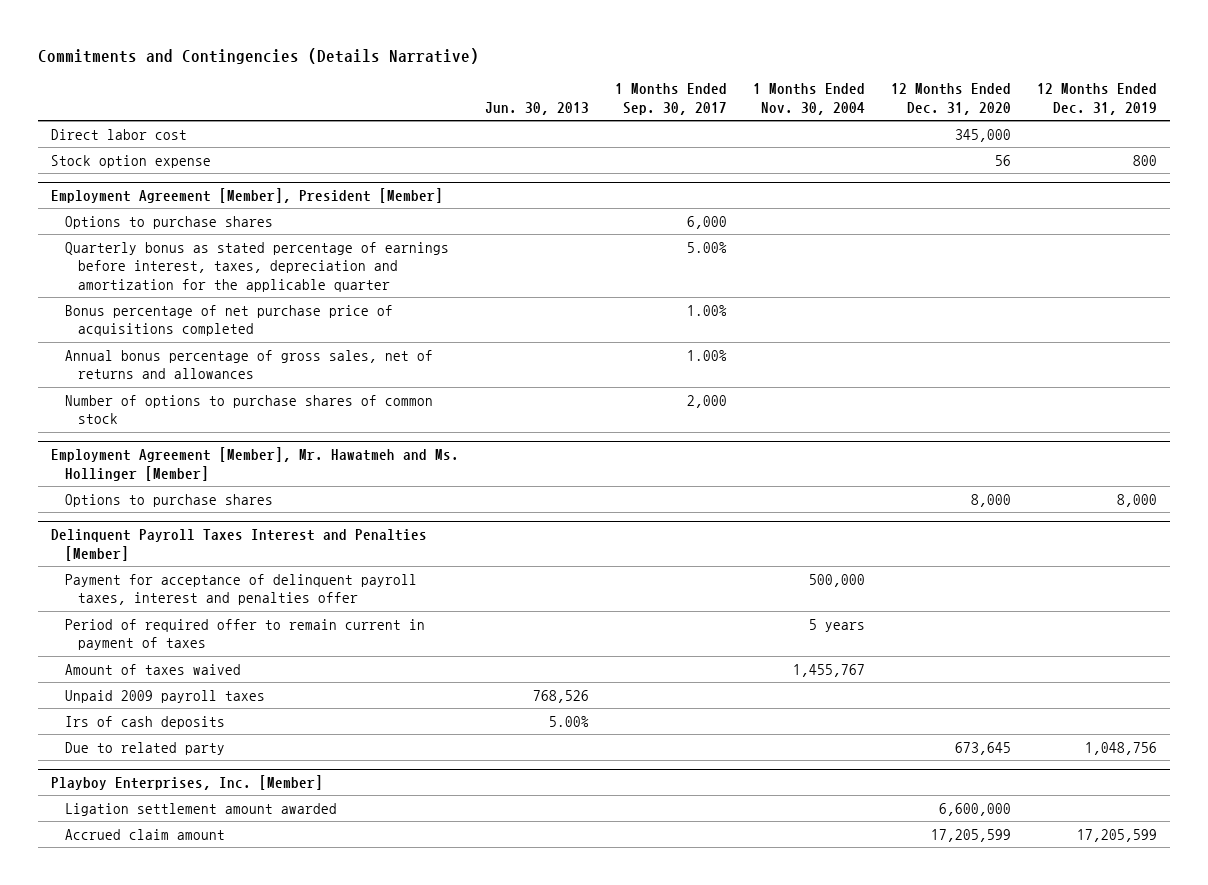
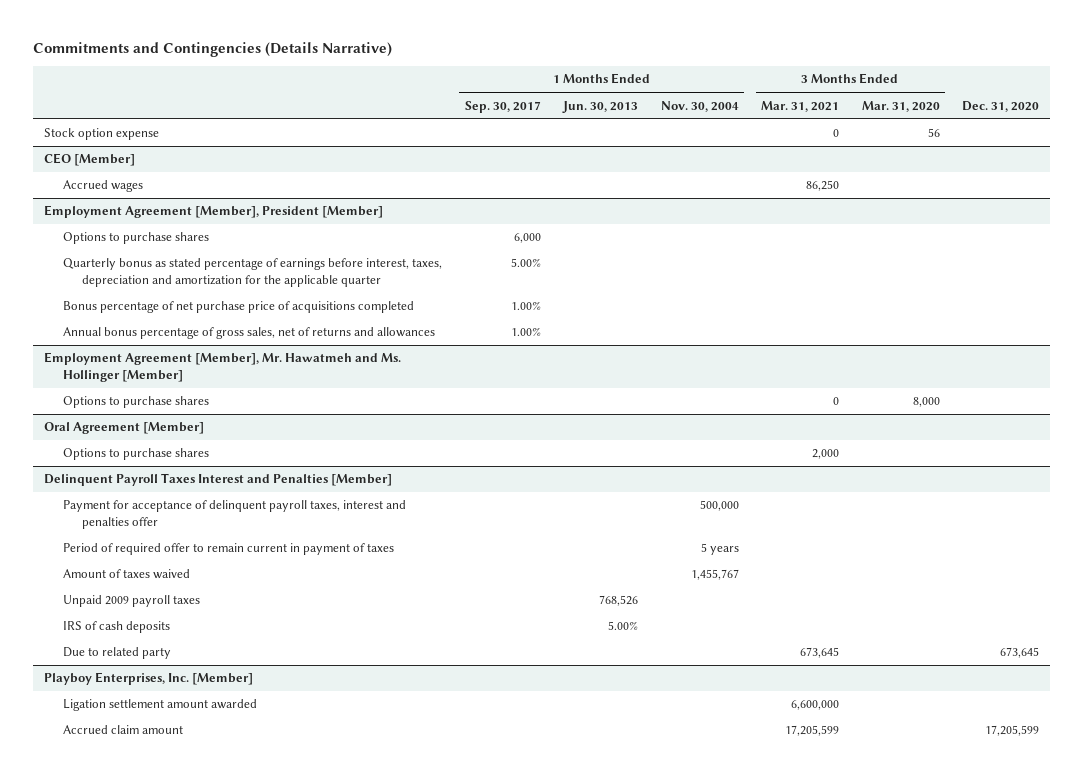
- | Jun. 30, 2013 | 1 Months Ended Sep. 30, 2017 | 1 Months Ended Nov. 30, 2004 | 12 Months Ended Dec. 31, 2020 | 12 Months Ended Dec. 31, 2019
+ | 1 Months Ended Sep. 30, 2017 | 1 Months Ended Jun. 30, 2013 | 1 Months Ended Nov. 30, 2004 | 3 Months Ended Mar. 31, 2021 | 3 Months Ended Mar. 31, 2020 | Dec. 31, 2020
- Direct labor cost | | | | 345,000 |
+ CEO [Member]
+ Accrued wages | | | | 86,250 | |
@ Employment Agreement [Member], President [Member]
- Number of options to purchase shares of common stock | | 2,000 | | |
+ Oral Agreement [Member]
+ Options to purchase shares | | | | 2,000 | |
@ Delinquent Payroll Taxes Interest and Penalties [Member]
- Irs of cash deposits | 5.00% | | | |
+ IRS of cash deposits | | 5.00% | | | |

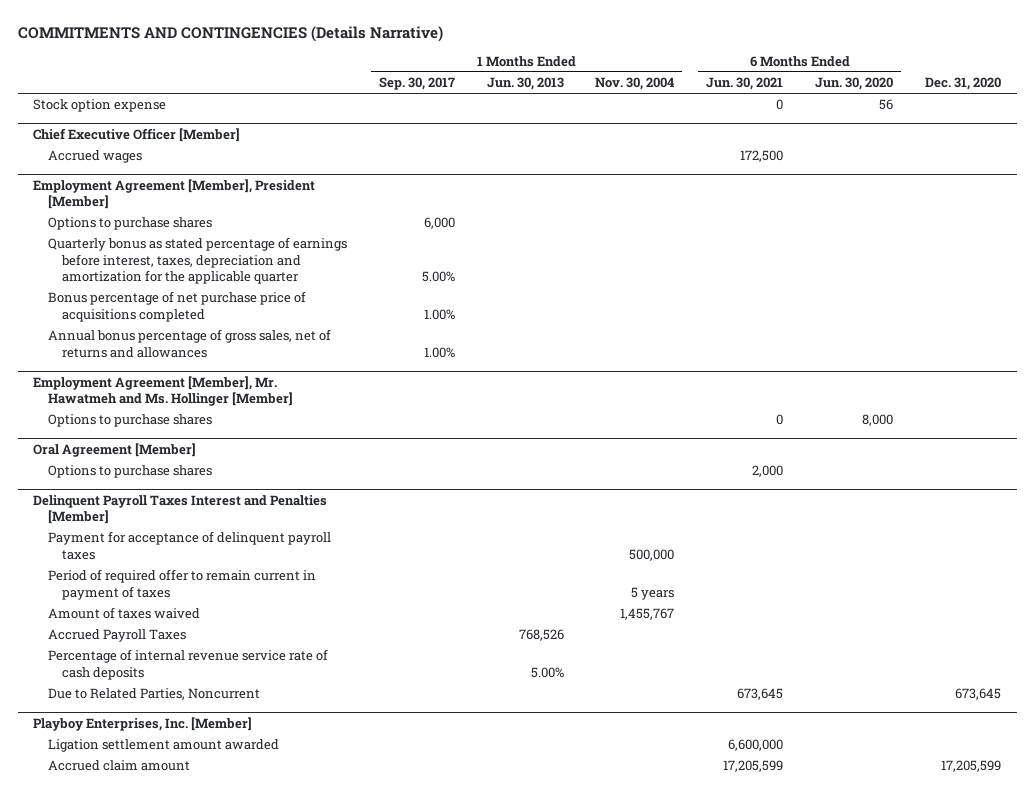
- Commitments and Contingencies (Details Narrative)
+ COMMITMENTS AND CONTINGENCIES (Details Narrative)
- | 1 Months Ended Sep. 30, 2017 | 1 Months Ended Jun. 30, 2013 | 1 Months Ended Nov. 30, 2004 | 3 Months Ended Mar. 31, 2021 | 3 Months Ended Mar. 31, 2020 | Dec. 31, 2020
+ | 1 Months Ended Sep. 30, 2017 | 1 Months Ended Jun. 30, 2013 | 1 Months Ended Nov. 30, 2004 | 6 Months Ended Jun. 30, 2021 | 6 Months Ended Jun. 30, 2020 | Dec. 31, 2020
- CEO [Member]
+ Chief Executive Officer [Member]
@ Delinquent Payroll Taxes Interest and Penalties [Member]
- Payment for acceptance of delinquent payroll taxes, interest and penalties offer | | | 500,000 | | |
+ Payment for acceptance of delinquent payroll taxes | | | 500,000 | | |
- Unpaid 2009 payroll taxes | | 768,526 | | | |
- IRS of cash deposits | | 5.00% | | | |
- Due to related party | | | | 673,645 | | 673,645
+ Accrued Payroll Taxes | | 768,526 | | | |
+ Percentage of internal revenue service rate of cash deposits | | 5.00% | | | |
+ Due to Related Parties, Noncurrent | | | | 673,645 | | 673,645

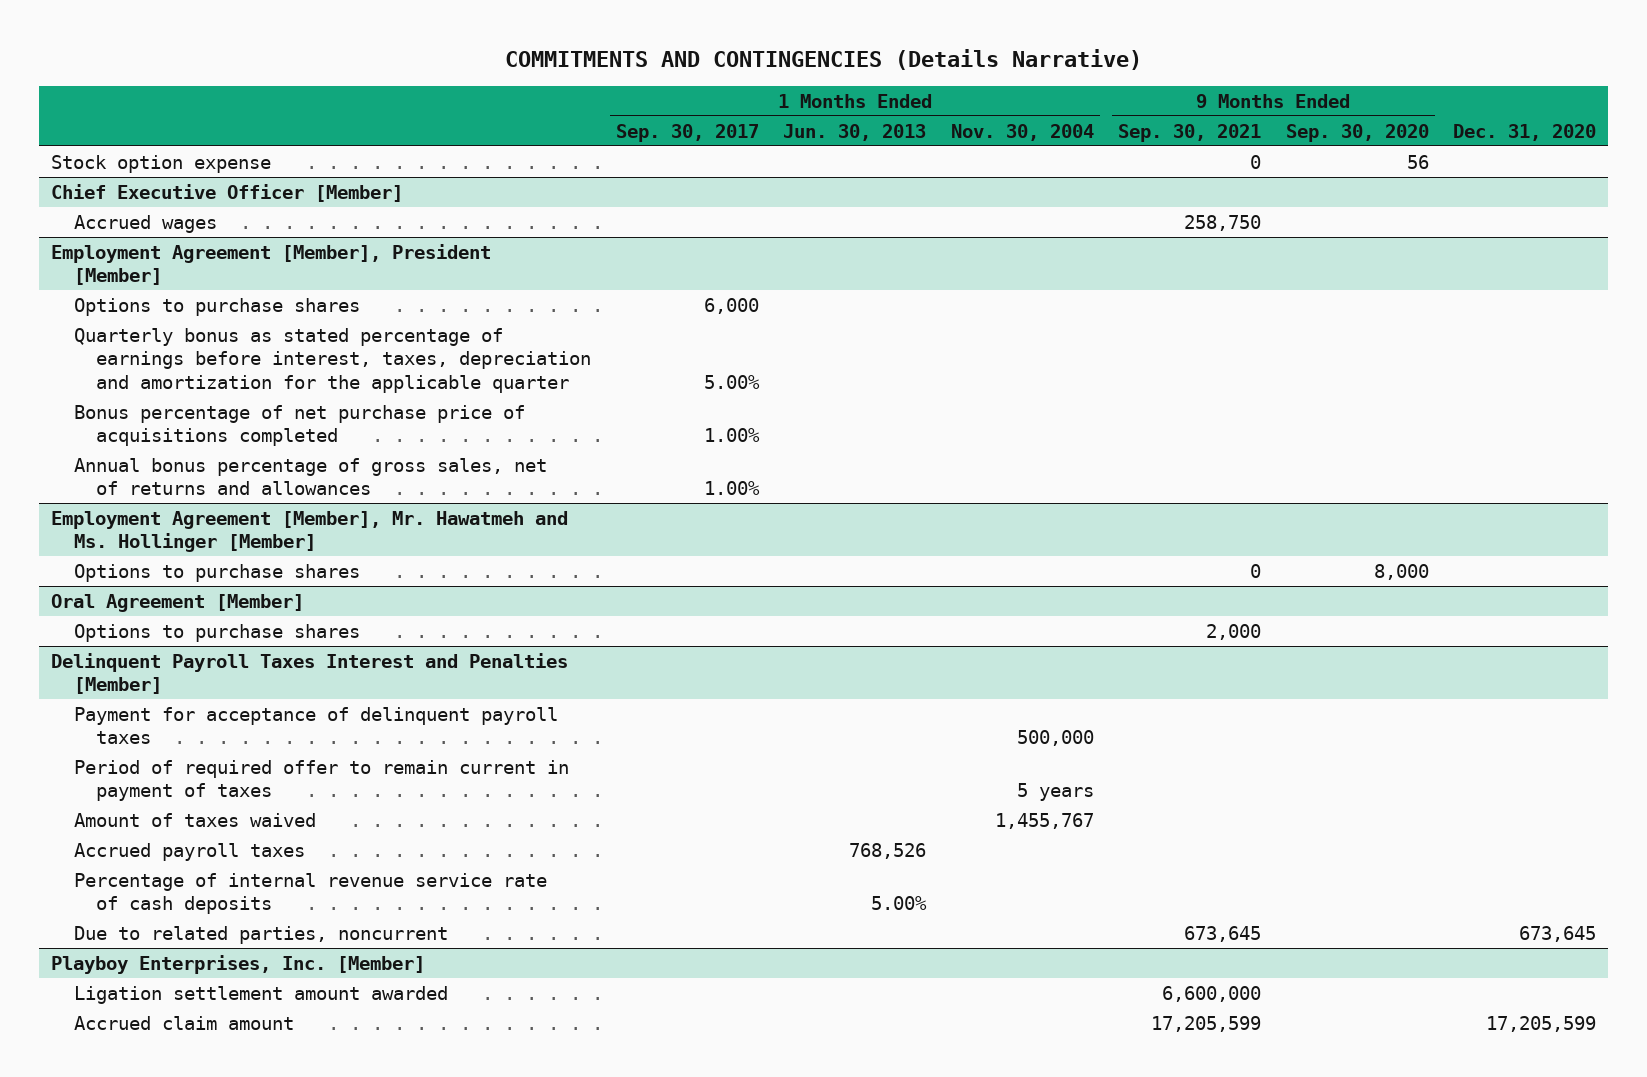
- | 1 Months Ended Sep. 30, 2017 | 1 Months Ended Jun. 30, 2013 | 1 Months Ended Nov. 30, 2004 | 6 Months Ended Jun. 30, 2021 | 6 Months Ended Jun. 30, 2020 | Dec. 31, 2020
+ | 1 Months Ended Sep. 30, 2017 | 1 Months Ended Jun. 30, 2013 | 1 Months Ended Nov. 30, 2004 | 9 Months Ended Sep. 30, 2021 | 9 Months Ended Sep. 30, 2020 | Dec. 31, 2020
@ Delinquent Payroll Taxes Interest and Penalties [Member]
- Accrued Payroll Taxes | | 768,526 | | | |
+ Accrued payroll taxes | | 768,526 | | | |
- Due to Related Parties, Noncurrent | | | | 673,645 | | 673,645
+ Due to related parties, noncurrent | | | | 673,645 | | 673,645

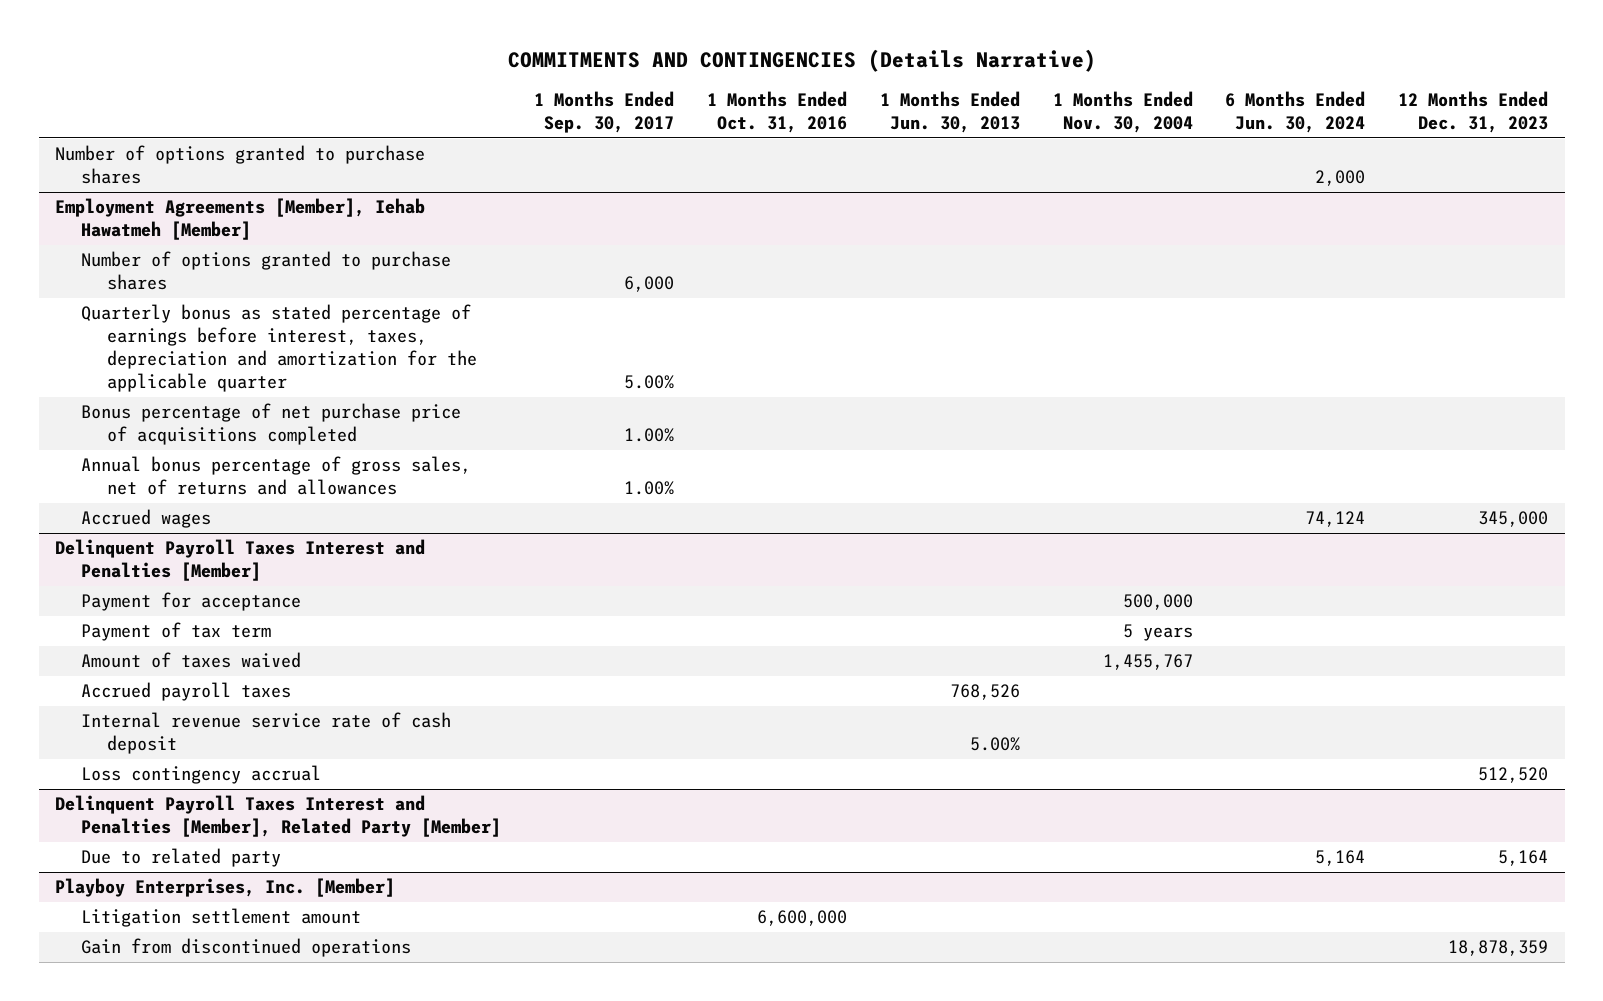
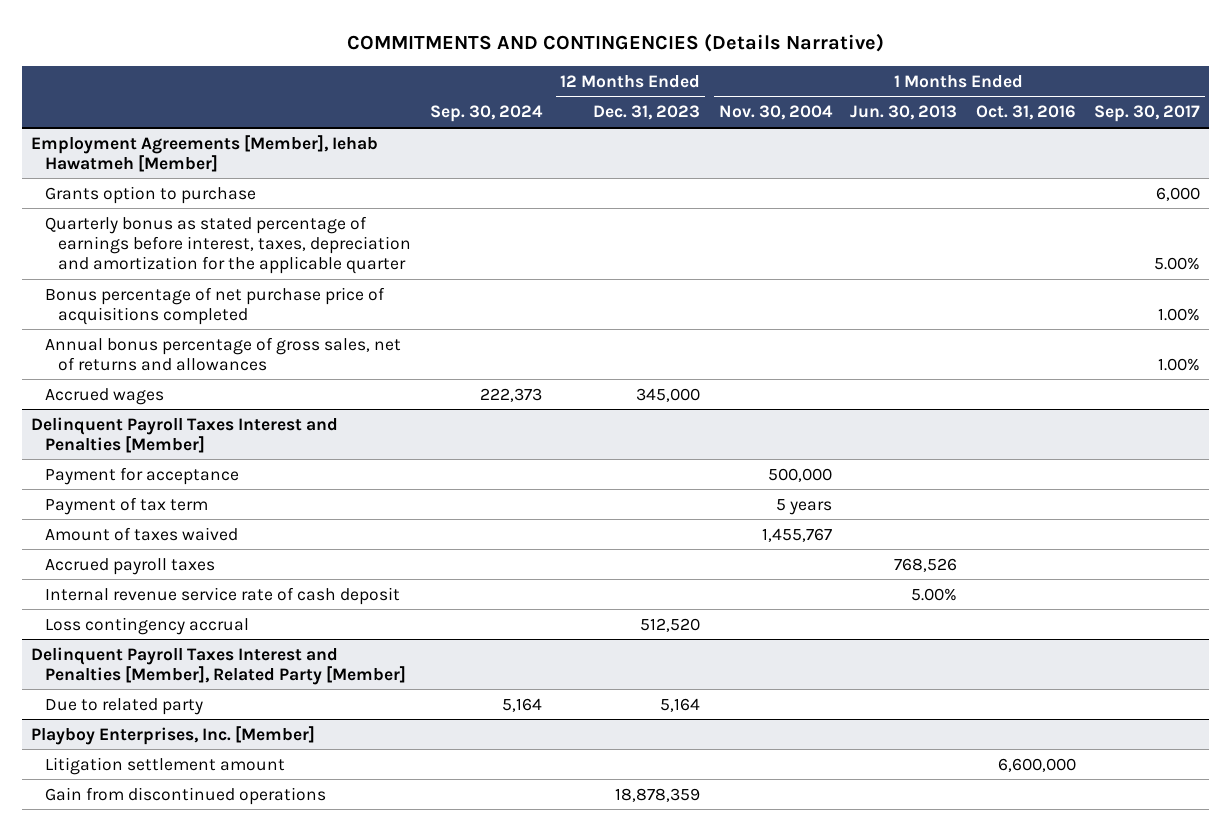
- | 1 Months Ended Sep. 30, 2017 | 1 Months Ended Oct. 31, 2016 | 1 Months Ended Jun. 30, 2013 | 1 Months Ended Nov. 30, 2004 | 6 Months Ended Jun. 30, 2024 | 12 Months Ended Dec. 31, 2023
+ | Sep. 30, 2024 | 12 Months Ended Dec. 31, 2023 | 1 Months Ended Nov. 30, 2004 | 1 Months Ended Jun. 30, 2013 | 1 Months Ended Oct. 31, 2016 | 1 Months Ended Sep. 30, 2017
- Number of options granted to purchase shares | | | | | 2,000 |
@ Employment Agreements [Member], Iehab Hawatmeh [Member]
- Number of options granted to purchase shares | 6,000 | | | | |
+ Grants option to purchase | | | | | | 6,000

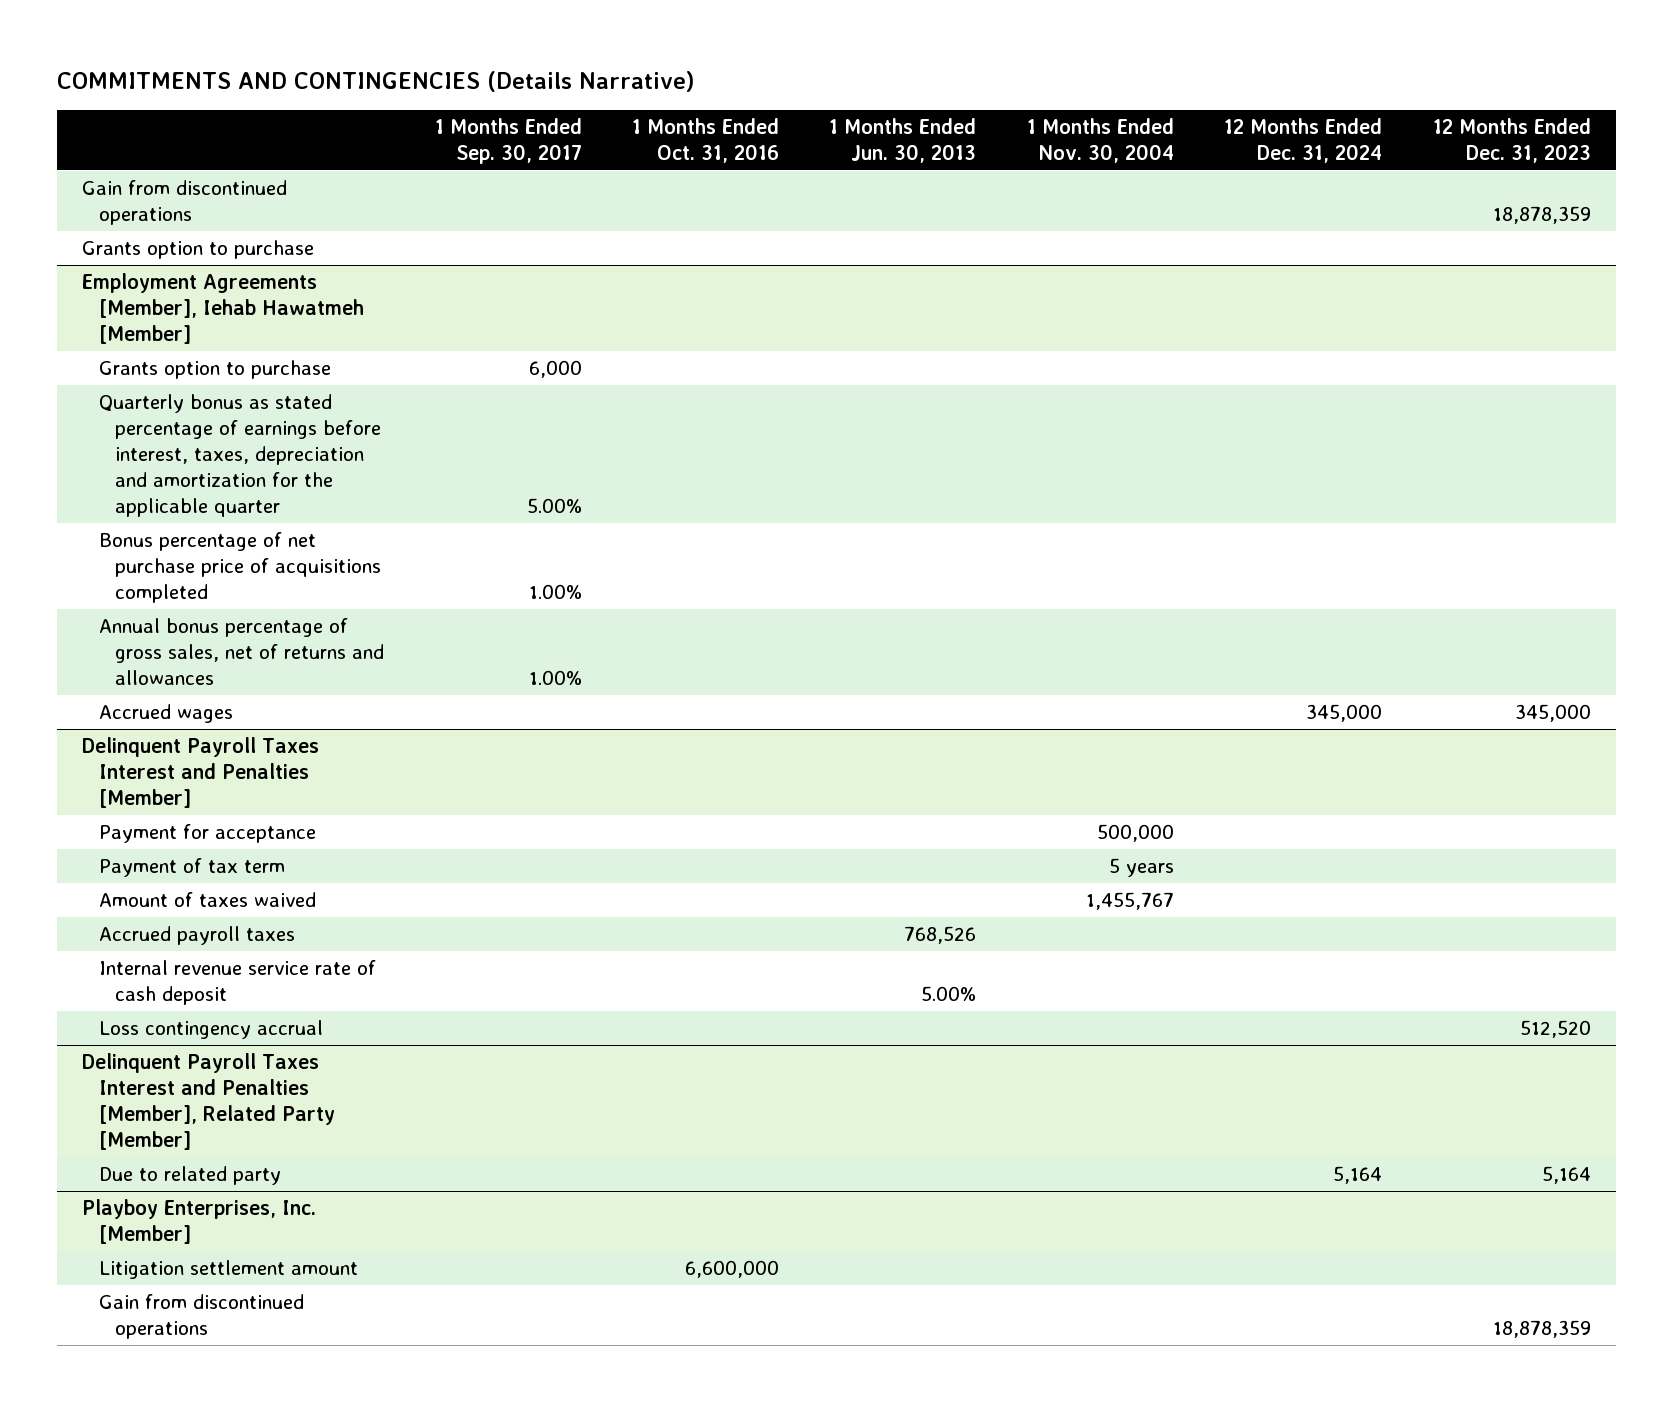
- | Sep. 30, 2024 | 12 Months Ended Dec. 31, 2023 | 1 Months Ended Nov. 30, 2004 | 1 Months Ended Jun. 30, 2013 | 1 Months Ended Oct. 31, 2016 | 1 Months Ended Sep. 30, 2017
+ | 1 Months Ended Sep. 30, 2017 | 1 Months Ended Oct. 31, 2016 | 1 Months Ended Jun. 30, 2013 | 1 Months Ended Nov. 30, 2004 | 12 Months Ended Dec. 31, 2024 | 12 Months Ended Dec. 31, 2023
+ Gain from discontinued operations | | | | | | 18,878,359
+ Grants option to purchase

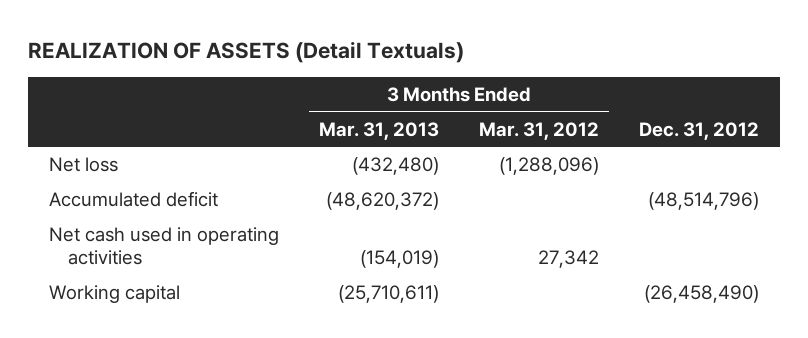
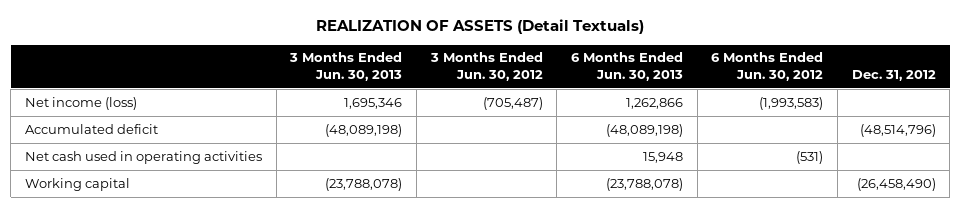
- | 3 Months Ended Mar. 31, 2013 | 3 Months Ended Mar. 31, 2012 | Dec. 31, 2012
+ | 3 Months Ended Jun. 30, 2013 | 3 Months Ended Jun. 30, 2012 | 6 Months Ended Jun. 30, 2013 | 6 Months Ended Jun. 30, 2012 | Dec. 31, 2012
- Net loss | (432,480) | (1,288,096) |
+ Net income (loss) | 1,695,346 | (705,487) | 1,262,866 | (1,993,583) |

